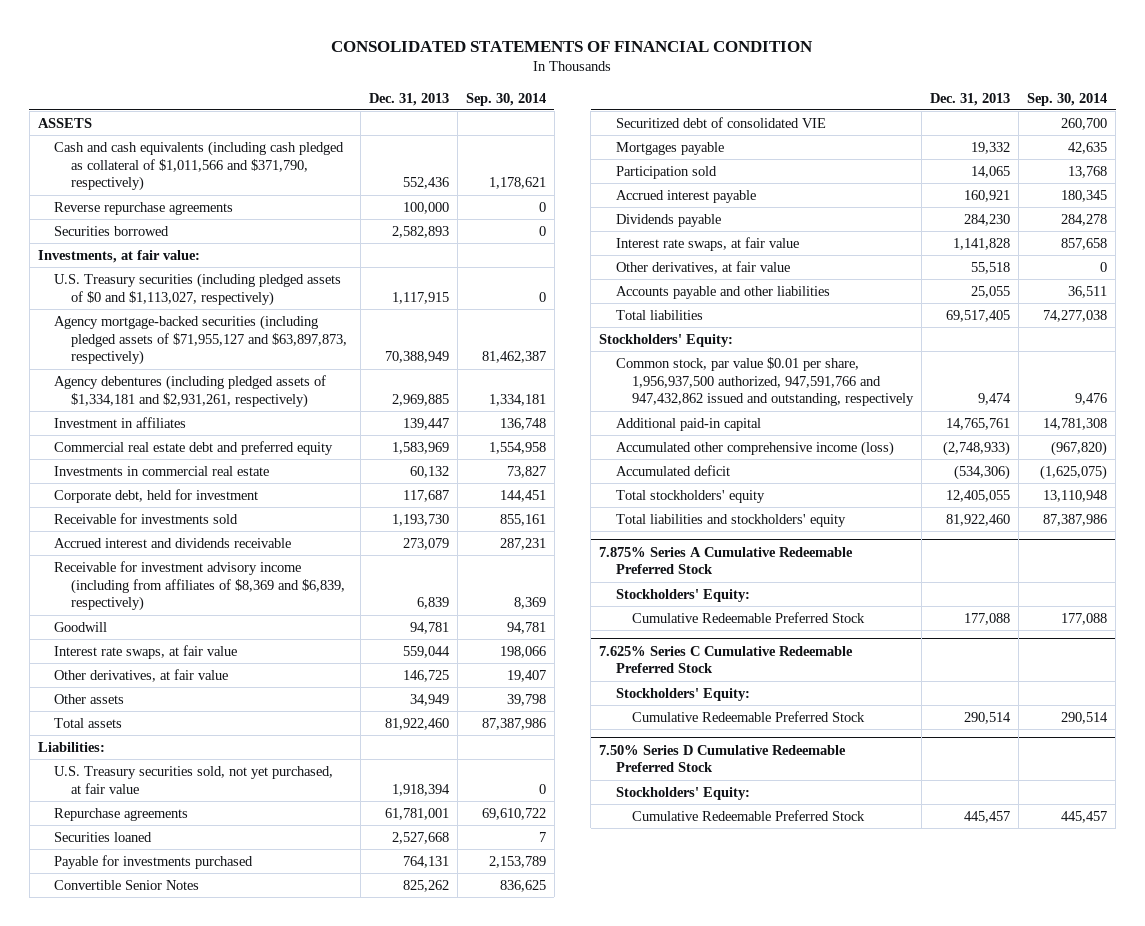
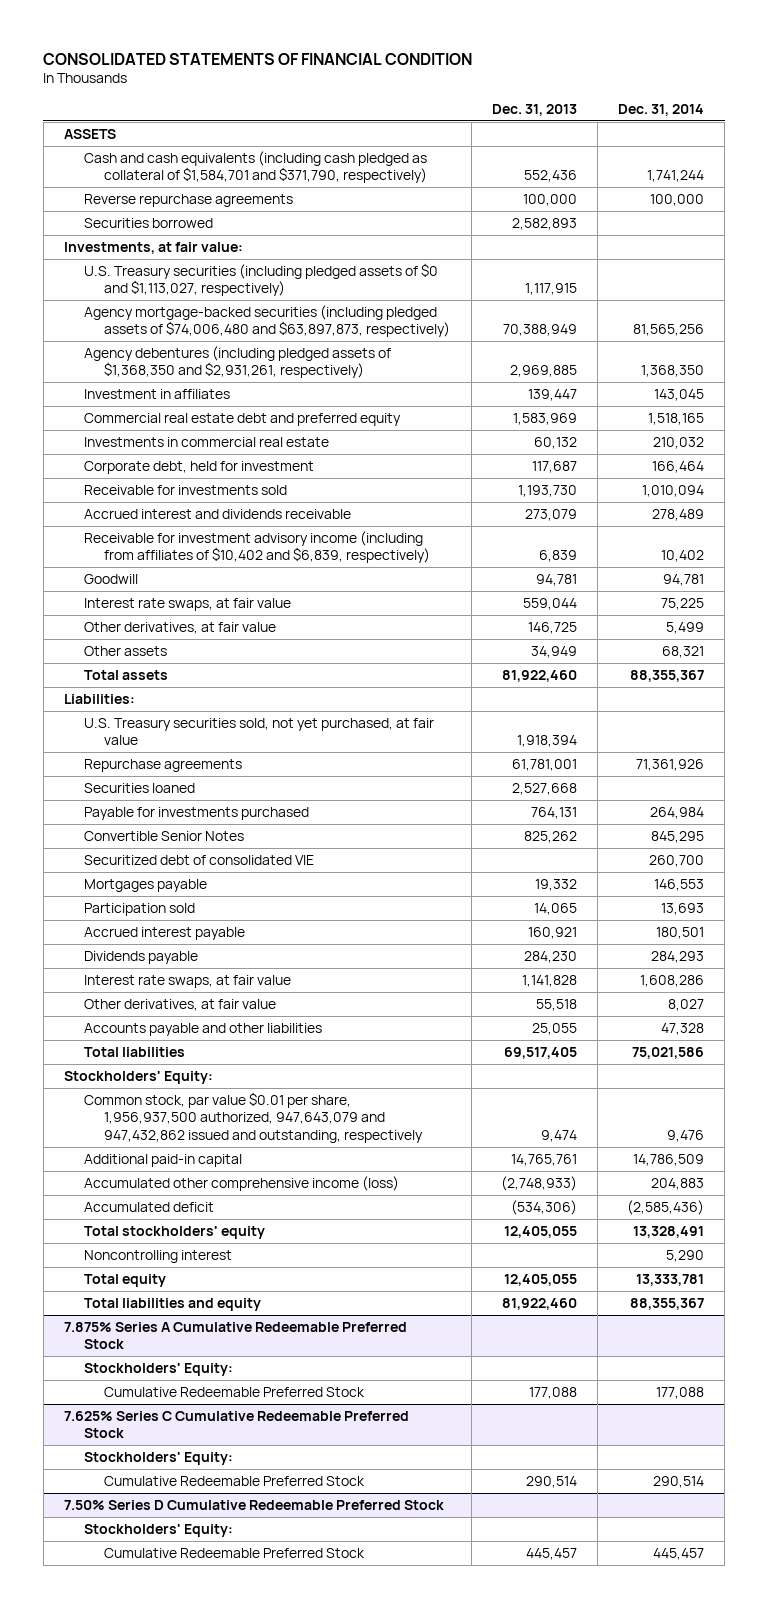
- | Dec. 31, 2013 | Sep. 30, 2014
+ | Dec. 31, 2013 | Dec. 31, 2014
- Cash and cash equivalents (including cash pledged as collateral of $1,011,566 and $371,790, respectively) | 552,436 | 1,178,621
+ Cash and cash equivalents (including cash pledged as collateral of $1,584,701 and $371,790, respectively) | 552,436 | 1,741,244
- Agency mortgage-backed securities (including pledged assets of $71,955,127 and $63,897,873, respectively) | 70,388,949 | 81,462,387
- Agency debentures (including pledged assets of $1,334,181 and $2,931,261, respectively) | 2,969,885 | 1,334,181
+ Agency mortgage-backed securities (including pledged assets of $74,006,480 and $63,897,873, respectively) | 70,388,949 | 81,565,256
+ Agency debentures (including pledged assets of $1,368,350 and $2,931,261, respectively) | 2,969,885 | 1,368,350
- Receivable for investment advisory income (including from affiliates of $8,369 and $6,839, respectively) | 6,839 | 8,369
+ Receivable for investment advisory income (including from affiliates of $10,402 and $6,839, respectively) | 6,839 | 10,402
- Common stock, par value $0.01 per share, 1,956,937,500 authorized, 947,591,766 and 947,432,862 issued and outstanding, respectively | 9,474 | 9,476
+ Common stock, par value $0.01 per share, 1,956,937,500 authorized, 947,643,079 and 947,432,862 issued and outstanding, respectively | 9,474 | 9,476
- Total liabilities and stockholders' equity | 81,922,460 | 87,387,986
+ Noncontrolling interest | | 5,290
+ Total equity | 12,405,055 | 13,333,781
+ Total liabilities and equity | 81,922,460 | 88,355,367

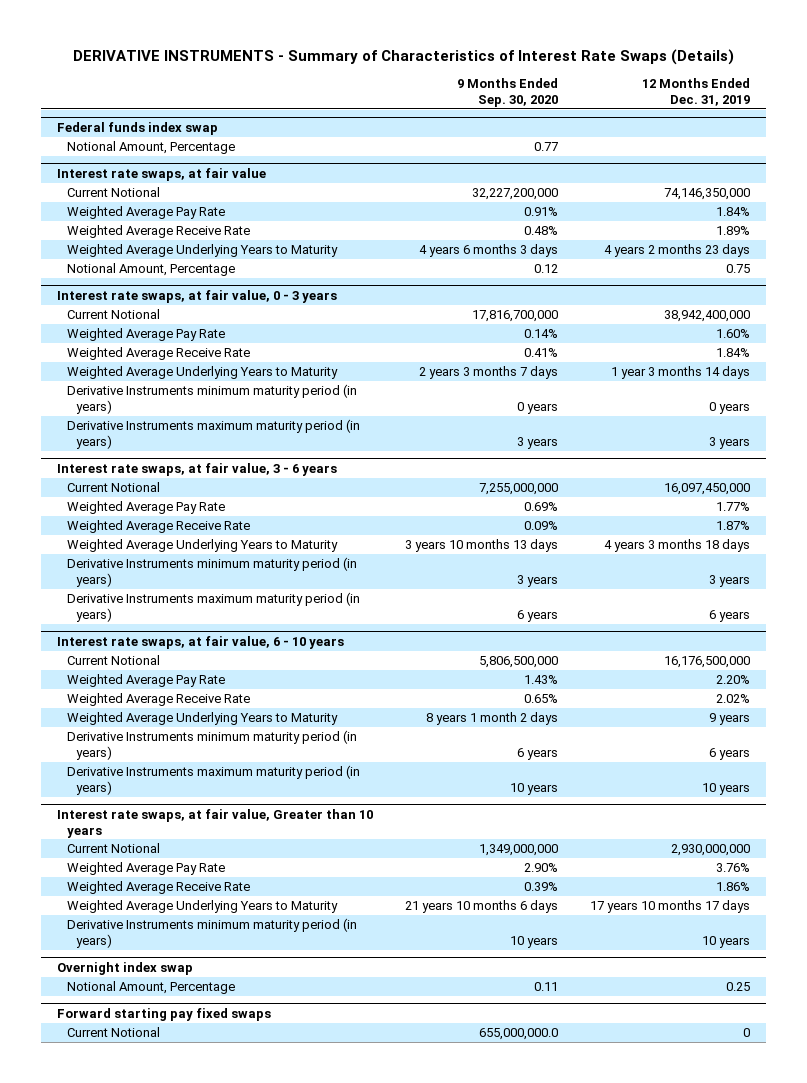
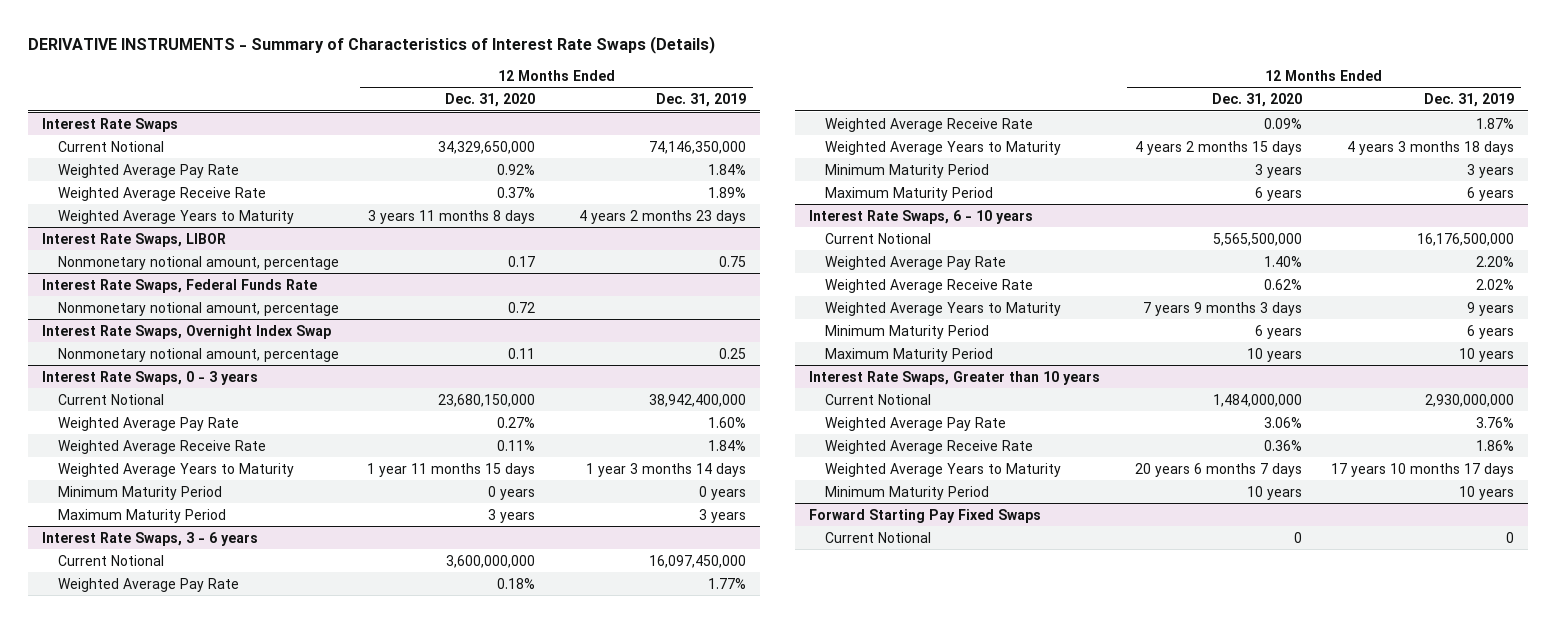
- | 9 Months Ended Sep. 30, 2020 | 12 Months Ended Dec. 31, 2019
+ | 12 Months Ended Dec. 31, 2020 | 12 Months Ended Dec. 31, 2019
- Federal funds index swap
- Notional Amount, Percentage | 0.77 |
- Interest rate swaps, at fair value
+ Interest Rate Swaps
- Weighted Average Underlying Years to Maturity | 4 years 6 months 3 days | 4 years 2 months 23 days
- Notional Amount, Percentage | 0.12 | 0.75
- Interest rate swaps, at fair value, 0 - 3 years
+ Weighted Average Years to Maturity | 3 years 11 months 8 days | 4 years 2 months 23 days
+ Interest Rate Swaps, LIBOR
+ Nonmonetary notional amount, percentage | 0.17 | 0.75
+ Interest Rate Swaps, Federal Funds Rate
+ Nonmonetary notional amount, percentage | 0.72 |
+ Interest Rate Swaps, Overnight Index Swap
+ Nonmonetary notional amount, percentage | 0.11 | 0.25
+ Interest Rate Swaps, 0 - 3 years
- Weighted Average Underlying Years to Maturity | 2 years 3 months 7 days | 1 year 3 months 14 days
- Derivative Instruments minimum maturity period (in years) | 0 years | 0 years
- Derivative Instruments maximum maturity period (in years) | 3 years | 3 years
- Interest rate swaps, at fair value, 3 - 6 years
+ Weighted Average Years to Maturity | 1 year 11 months 15 days | 1 year 3 months 14 days
+ Minimum Maturity Period | 0 years | 0 years
+ Maximum Maturity Period | 3 years | 3 years
+ Interest Rate Swaps, 3 - 6 years
- Weighted Average Underlying Years to Maturity | 3 years 10 months 13 days | 4 years 3 months 18 days
- Derivative Instruments minimum maturity period (in years) | 3 years | 3 years
- Derivative Instruments maximum maturity period (in years) | 6 years | 6 years
- Interest rate swaps, at fair value, 6 - 10 years
+ Weighted Average Years to Maturity | 4 years 2 months 15 days | 4 years 3 months 18 days
+ Minimum Maturity Period | 3 years | 3 years
+ Maximum Maturity Period | 6 years | 6 years
+ Interest Rate Swaps, 6 - 10 years
- Weighted Average Underlying Years to Maturity | 8 years 1 month 2 days | 9 years
- Derivative Instruments minimum maturity period (in years) | 6 years | 6 years
- Derivative Instruments maximum maturity period (in years) | 10 years | 10 years
- Interest rate swaps, at fair value, Greater than 10 years
+ Weighted Average Years to Maturity | 7 years 9 months 3 days | 9 years
+ Minimum Maturity Period | 6 years | 6 years
+ Maximum Maturity Period | 10 years | 10 years
+ Interest Rate Swaps, Greater than 10 years
- Weighted Average Underlying Years to Maturity | 21 years 10 months 6 days | 17 years 10 months 17 days
- Derivative Instruments minimum maturity period (in years) | 10 years | 10 years
- Overnight index swap
- Notional Amount, Percentage | 0.11 | 0.25
- Forward starting pay fixed swaps
+ Weighted Average Years to Maturity | 20 years 6 months 7 days | 17 years 10 months 17 days
+ Minimum Maturity Period | 10 years | 10 years
+ Forward Starting Pay Fixed Swaps

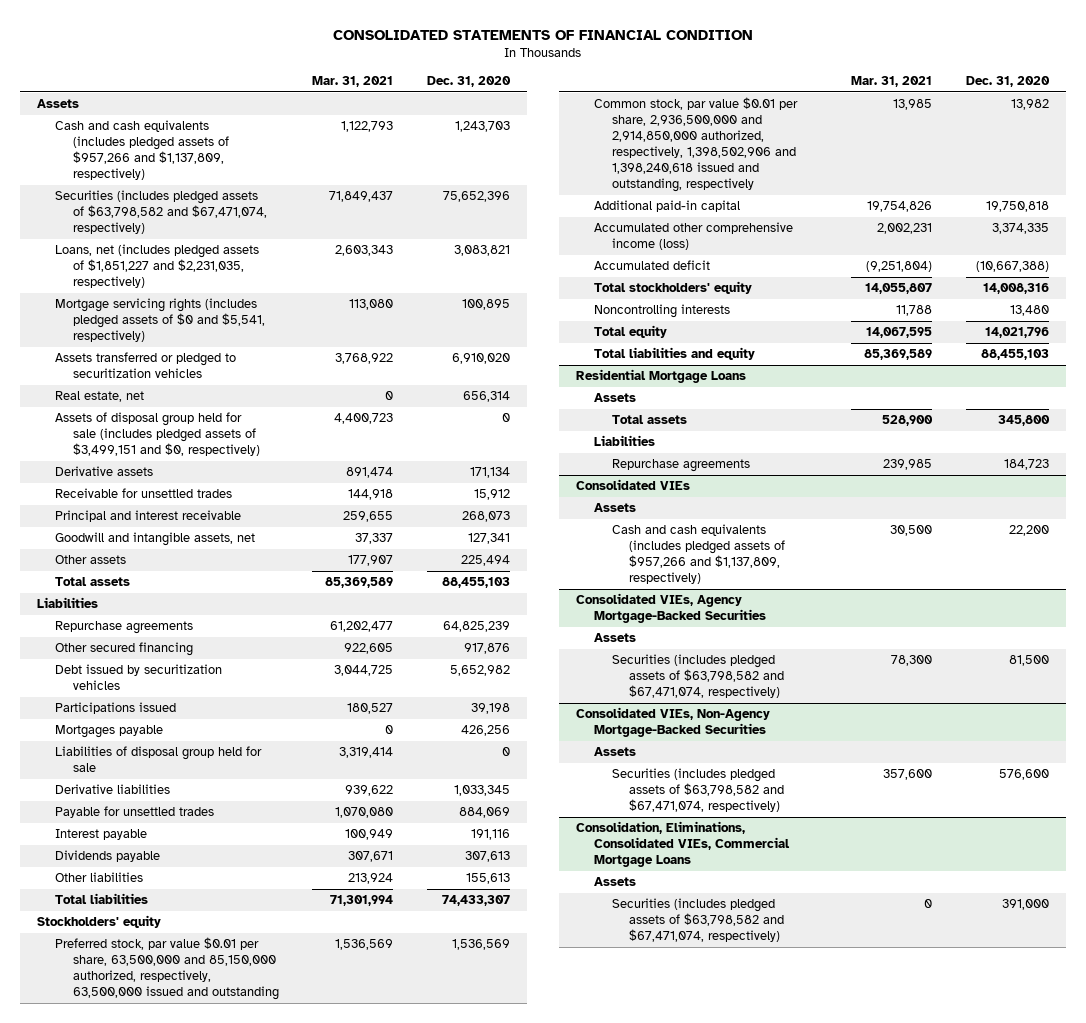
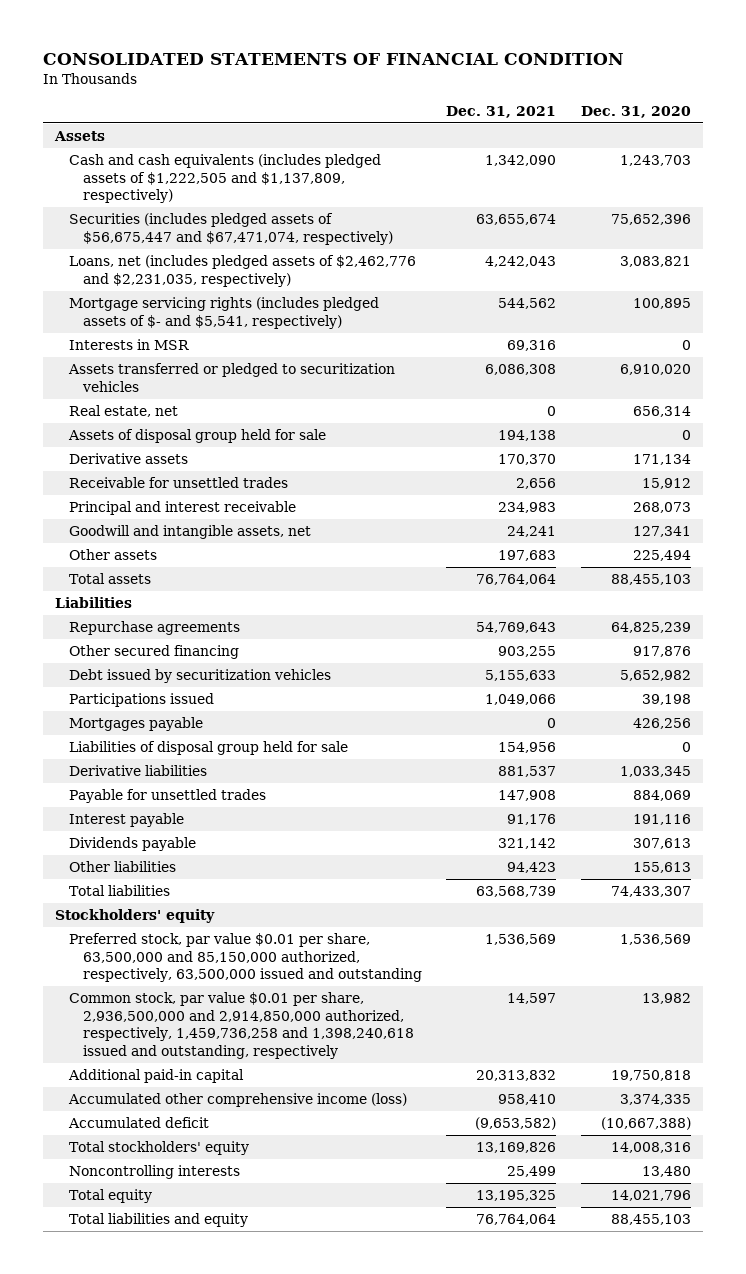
- | Mar. 31, 2021 | Dec. 31, 2020
+ | Dec. 31, 2021 | Dec. 31, 2020
- Cash and cash equivalents (includes pledged assets of $957,266 and $1,137,809, respectively) | 1,122,793 | 1,243,703
- Securities (includes pledged assets of $63,798,582 and $67,471,074, respectively) | 71,849,437 | 75,652,396
- Loans, net (includes pledged assets of $1,851,227 and $2,231,035, respectively) | 2,603,343 | 3,083,821
- Mortgage servicing rights (includes pledged assets of $0 and $5,541, respectively) | 113,080 | 100,895
+ Cash and cash equivalents (includes pledged assets of $1,222,505 and $1,137,809, respectively) | 1,342,090 | 1,243,703
+ Securities (includes pledged assets of $56,675,447 and $67,471,074, respectively) | 63,655,674 | 75,652,396
+ Loans, net (includes pledged assets of $2,462,776 and $2,231,035, respectively) | 4,242,043 | 3,083,821
+ Mortgage servicing rights (includes pledged assets of $- and $5,541, respectively) | 544,562 | 100,895
+ Interests in MSR | 69,316 | 0
- Assets of disposal group held for sale (includes pledged assets of $3,499,151 and $0, respectively) | 4,400,723 | 0
+ Assets of disposal group held for sale | 194,138 | 0
- Common stock, par value $0.01 per share, 2,936,500,000 and 2,914,850,000 authorized, respectively, 1,398,502,906 and 1,398,240,618 issued and outstanding, respectively | 13,985 | 13,982
+ Common stock, par value $0.01 per share, 2,936,500,000 and 2,914,850,000 authorized, respectively, 1,459,736,258 and 1,398,240,618 issued and outstanding, respectively | 14,597 | 13,982
- Residential Mortgage Loans
- Assets
- Total assets | 528,900 | 345,800
- Liabilities
- Repurchase agreements | 239,985 | 184,723
- Consolidated VIEs
- Assets
- Cash and cash equivalents (includes pledged assets of $957,266 and $1,137,809, respectively) | 30,500 | 22,200
- Consolidated VIEs, Agency Mortgage-Backed Securities
- Assets
- Securities (includes pledged assets of $63,798,582 and $67,471,074, respectively) | 78,300 | 81,500
- Consolidated VIEs, Non-Agency Mortgage-Backed Securities
- Assets
- Securities (includes pledged assets of $63,798,582 and $67,471,074, respectively) | 357,600 | 576,600
- Consolidation, Eliminations, Consolidated VIEs, Commercial Mortgage Loans
- Assets
- Securities (includes pledged assets of $63,798,582 and $67,471,074, respectively) | 0 | 391,000

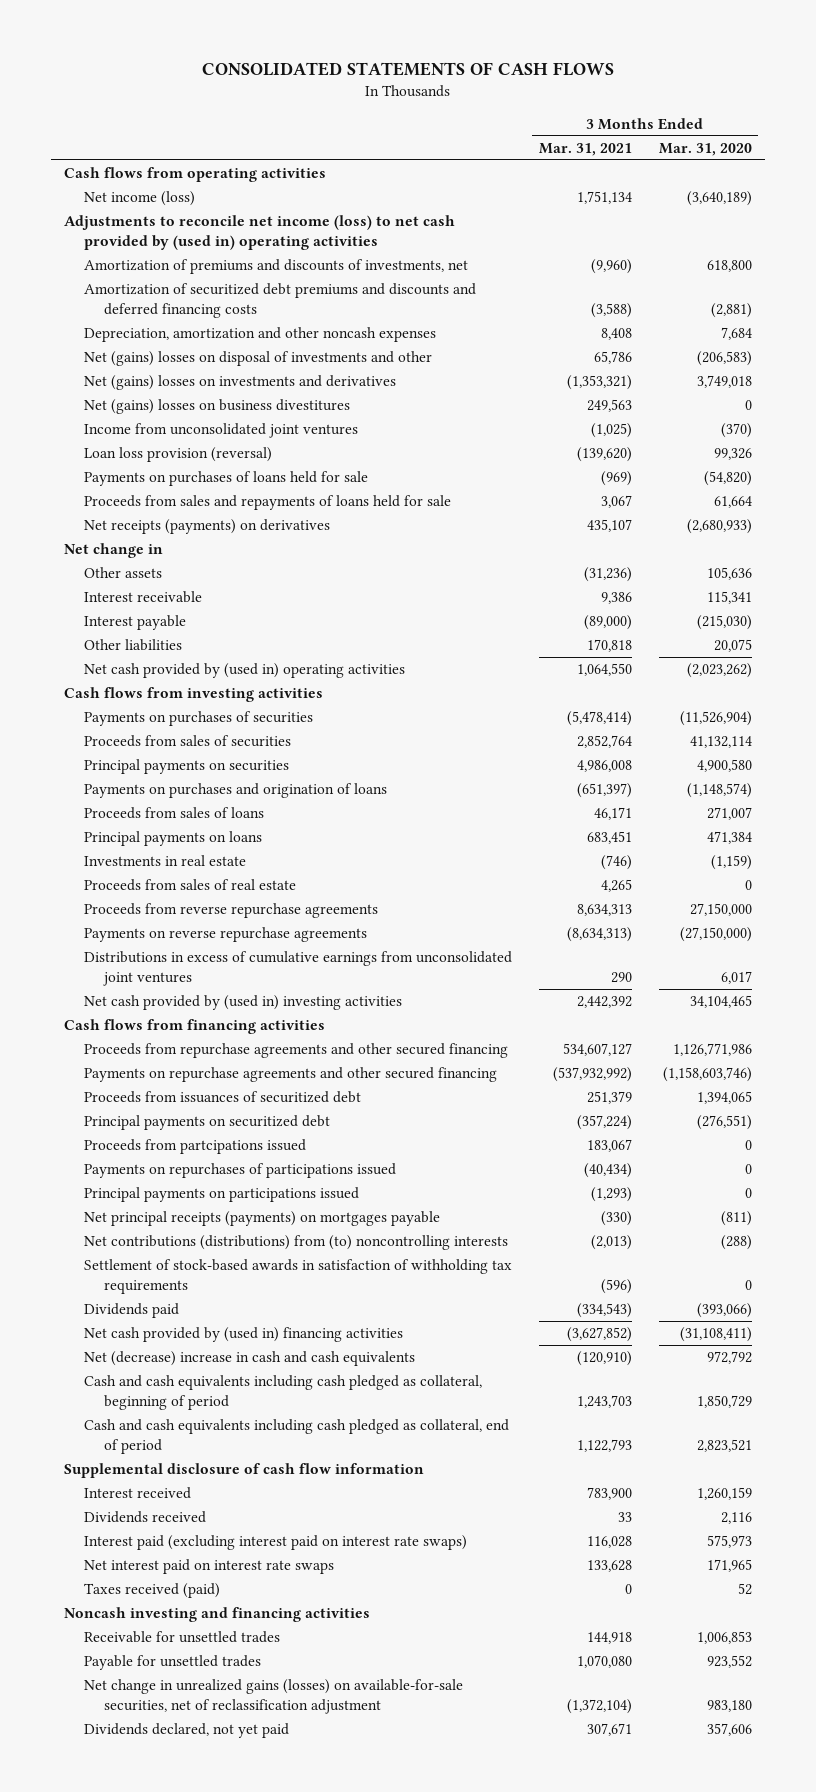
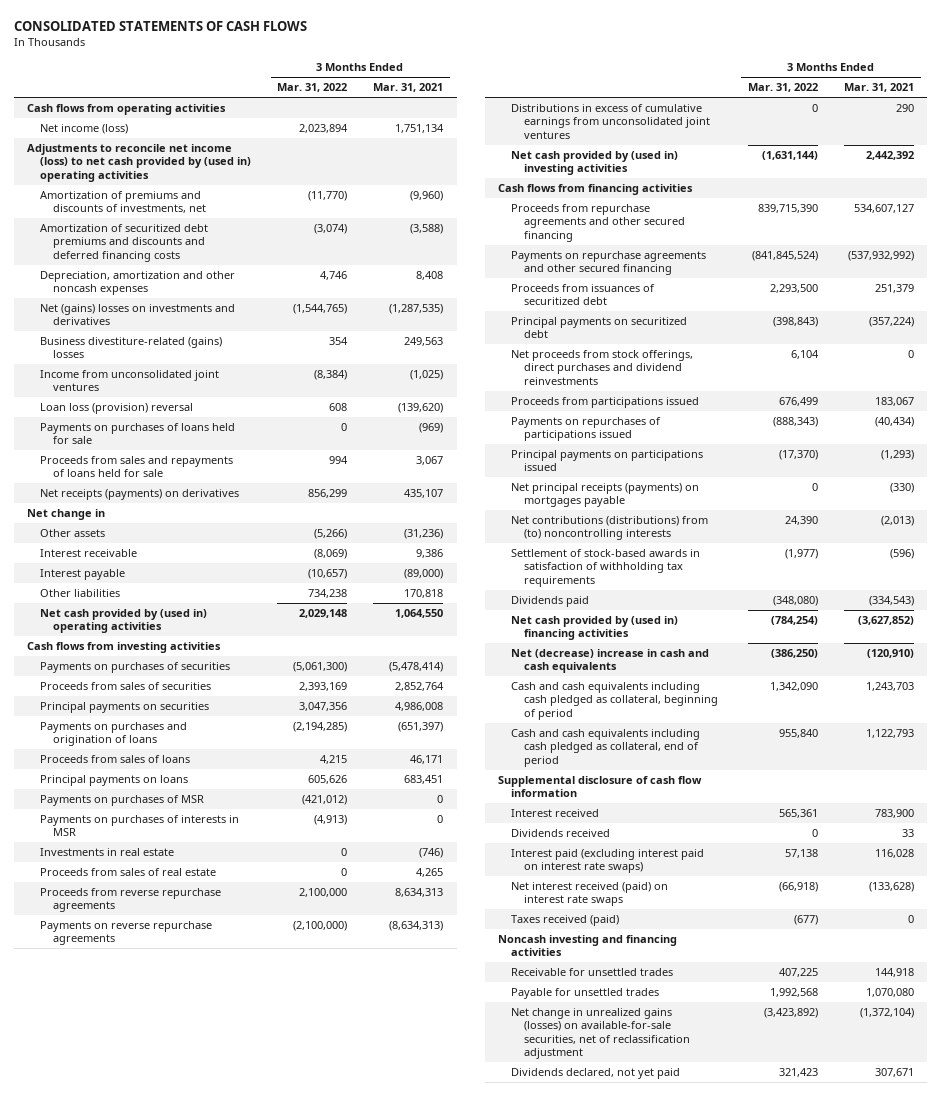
- | 3 Months Ended Mar. 31, 2021 | 3 Months Ended Mar. 31, 2020
+ | 3 Months Ended Mar. 31, 2022 | 3 Months Ended Mar. 31, 2021
- Net (gains) losses on disposal of investments and other | 65,786 | (206,583)
- Net (gains) losses on investments and derivatives | (1,353,321) | 3,749,018
- Net (gains) losses on business divestitures | 249,563 | 0
+ Net (gains) losses on investments and derivatives | (1,544,765) | (1,287,535)
+ Business divestiture-related (gains) losses | 354 | 249,563
- Loan loss provision (reversal) | (139,620) | 99,326
+ Loan loss (provision) reversal | 608 | (139,620)
+ Payments on purchases of MSR | (421,012) | 0
+ Payments on purchases of interests in MSR | (4,913) | 0
- Proceeds from partcipations issued | 183,067 | 0
+ Net proceeds from stock offerings, direct purchases and dividend reinvestments | 6,104 | 0
+ Proceeds from participations issued | 676,499 | 183,067
- Net interest paid on interest rate swaps | 133,628 | 171,965
+ Net interest received (paid) on interest rate swaps | (66,918) | (133,628)

